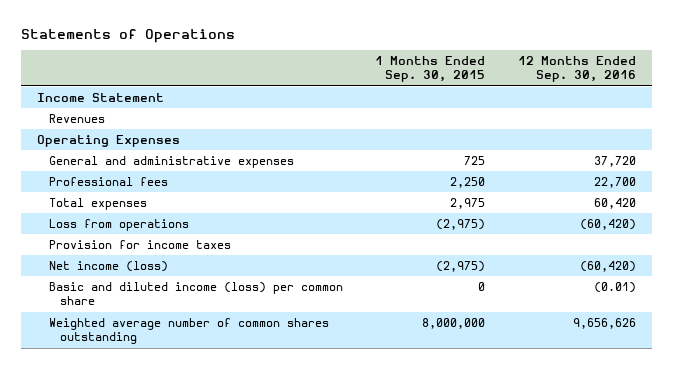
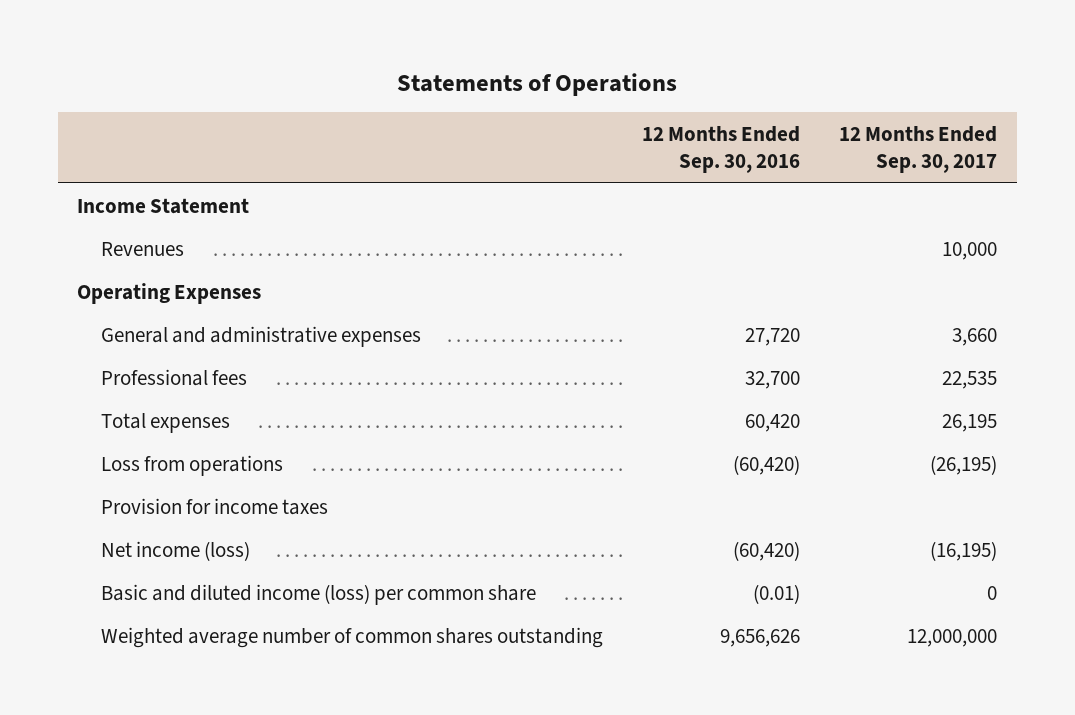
- | 1 Months Ended Sep. 30, 2015 | 12 Months Ended Sep. 30, 2016
+ | 12 Months Ended Sep. 30, 2016 | 12 Months Ended Sep. 30, 2017
- General and administrative expenses | 725 | 37,720
- Professional fees | 2,250 | 22,700
+ General and administrative expenses | 27,720 | 3,660
+ Professional fees | 32,700 | 22,535

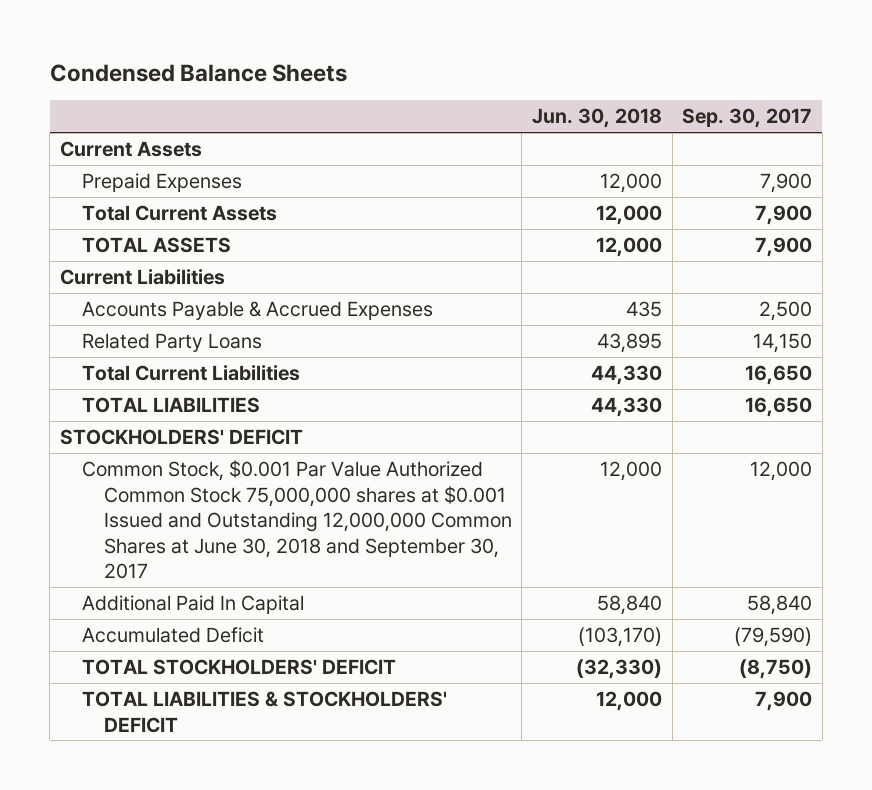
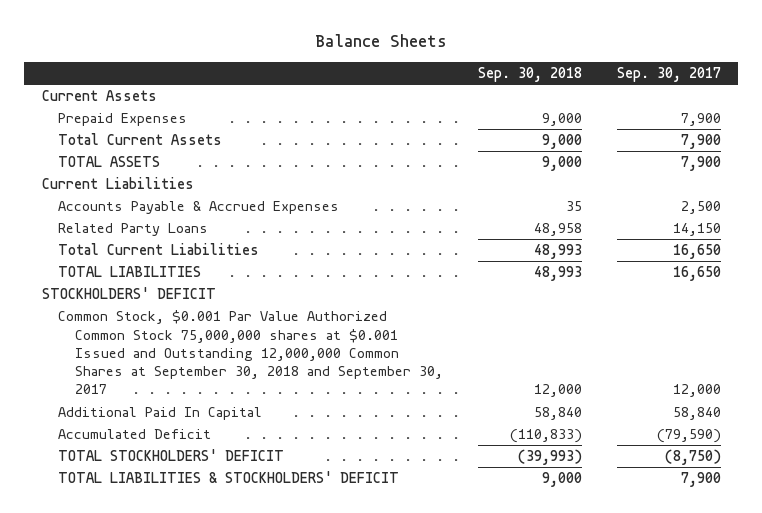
- Condensed Balance Sheets
+ Balance Sheets
- | Jun. 30, 2018 | Sep. 30, 2017
+ | Sep. 30, 2018 | Sep. 30, 2017
- Common Stock, $0.001 Par Value Authorized Common Stock 75,000,000 shares at $0.001 Issued and Outstanding 12,000,000 Common Shares at June 30, 2018 and September 30, 2017 | 12,000 | 12,000
+ Common Stock, $0.001 Par Value Authorized Common Stock 75,000,000 shares at $0.001 Issued and Outstanding 12,000,000 Common Shares at September 30, 2018 and September 30, 2017 | 12,000 | 12,000

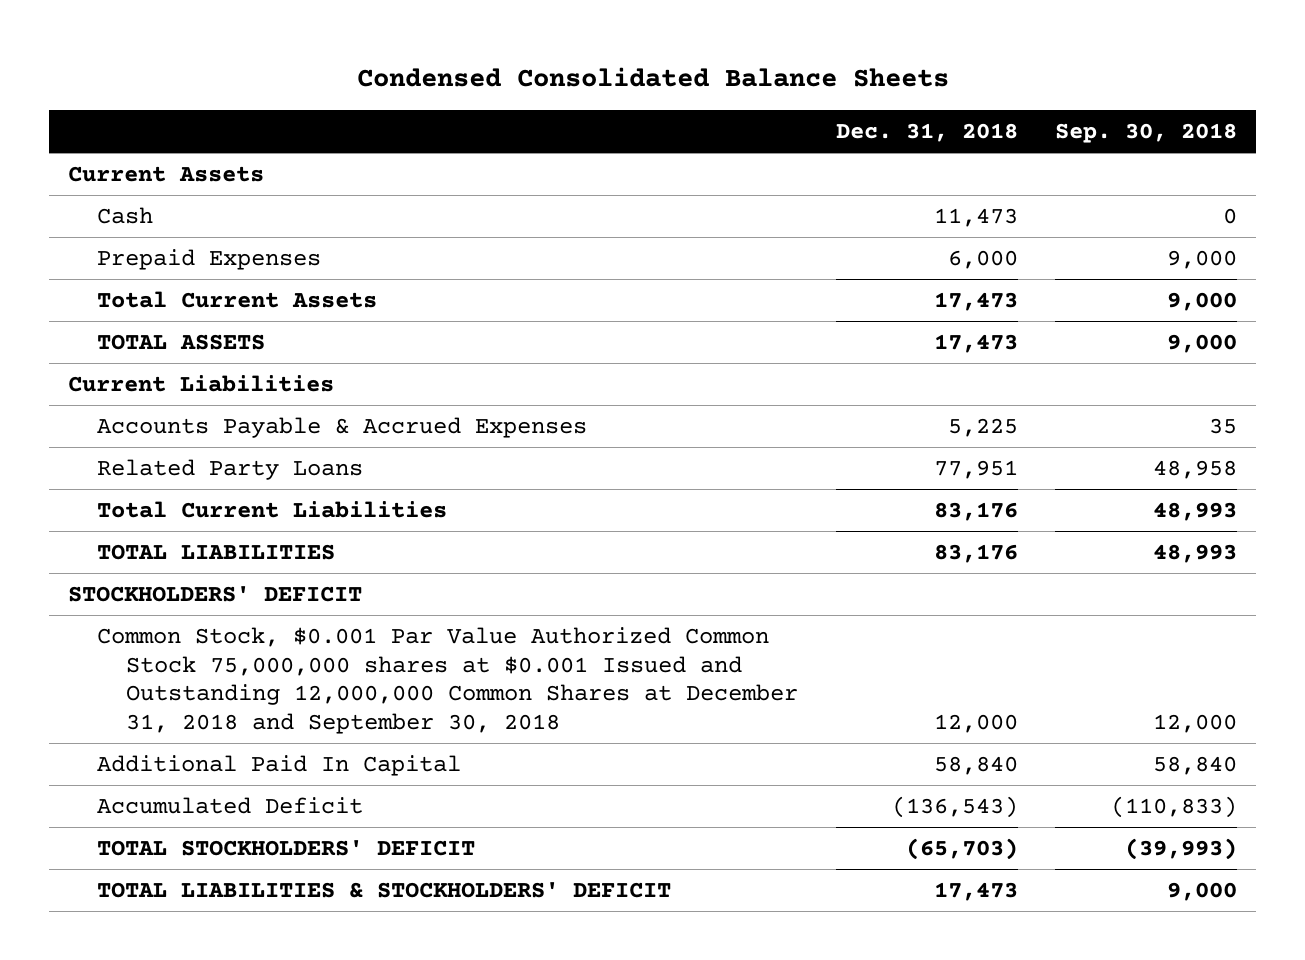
- Balance Sheets
+ Condensed Consolidated Balance Sheets
- | Sep. 30, 2018 | Sep. 30, 2017
+ | Dec. 31, 2018 | Sep. 30, 2018
+ Cash | 11,473 | 0
- Common Stock, $0.001 Par Value Authorized Common Stock 75,000,000 shares at $0.001 Issued and Outstanding 12,000,000 Common Shares at September 30, 2018 and September 30, 2017 | 12,000 | 12,000
+ Common Stock, $0.001 Par Value Authorized Common Stock 75,000,000 shares at $0.001 Issued and Outstanding 12,000,000 Common Shares at December 31, 2018 and September 30, 2018 | 12,000 | 12,000

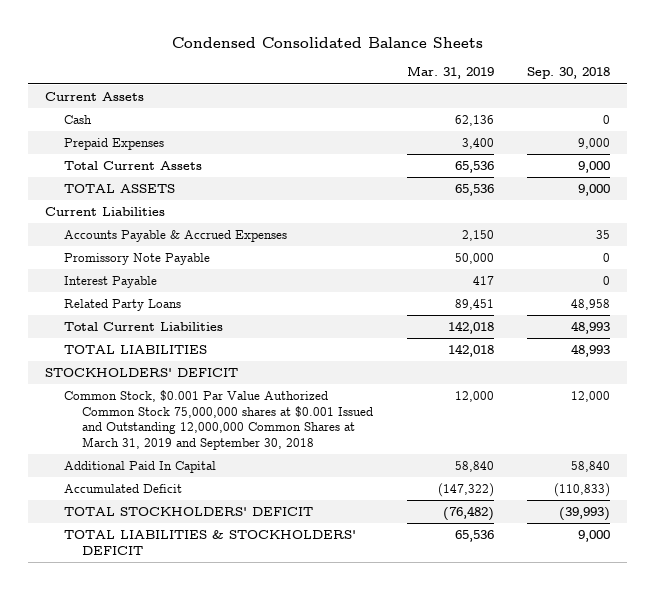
- | Dec. 31, 2018 | Sep. 30, 2018
+ | Mar. 31, 2019 | Sep. 30, 2018
+ Promissory Note Payable | 50,000 | 0
+ Interest Payable | 417 | 0
- Common Stock, $0.001 Par Value Authorized Common Stock 75,000,000 shares at $0.001 Issued and Outstanding 12,000,000 Common Shares at December 31, 2018 and September 30, 2018 | 12,000 | 12,000
+ Common Stock, $0.001 Par Value Authorized Common Stock 75,000,000 shares at $0.001 Issued and Outstanding 12,000,000 Common Shares at March 31, 2019 and September 30, 2018 | 12,000 | 12,000

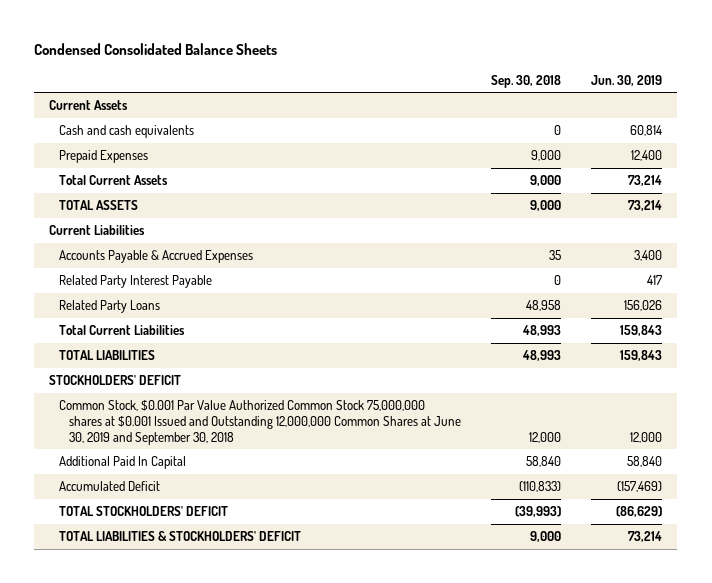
- | Mar. 31, 2019 | Sep. 30, 2018
+ | Sep. 30, 2018 | Jun. 30, 2019
- Cash | 62,136 | 0
+ Cash and cash equivalents | 0 | 60,814
- Promissory Note Payable | 50,000 | 0
- Interest Payable | 417 | 0
+ Related Party Interest Payable | 0 | 417
- Common Stock, $0.001 Par Value Authorized Common Stock 75,000,000 shares at $0.001 Issued and Outstanding 12,000,000 Common Shares at March 31, 2019 and September 30, 2018 | 12,000 | 12,000
+ Common Stock, $0.001 Par Value Authorized Common Stock 75,000,000 shares at $0.001 Issued and Outstanding 12,000,000 Common Shares at June 30, 2019 and September 30, 2018 | 12,000 | 12,000

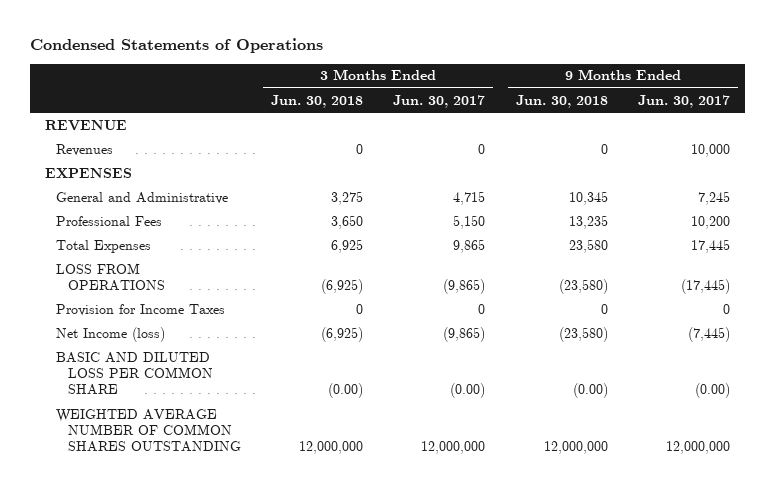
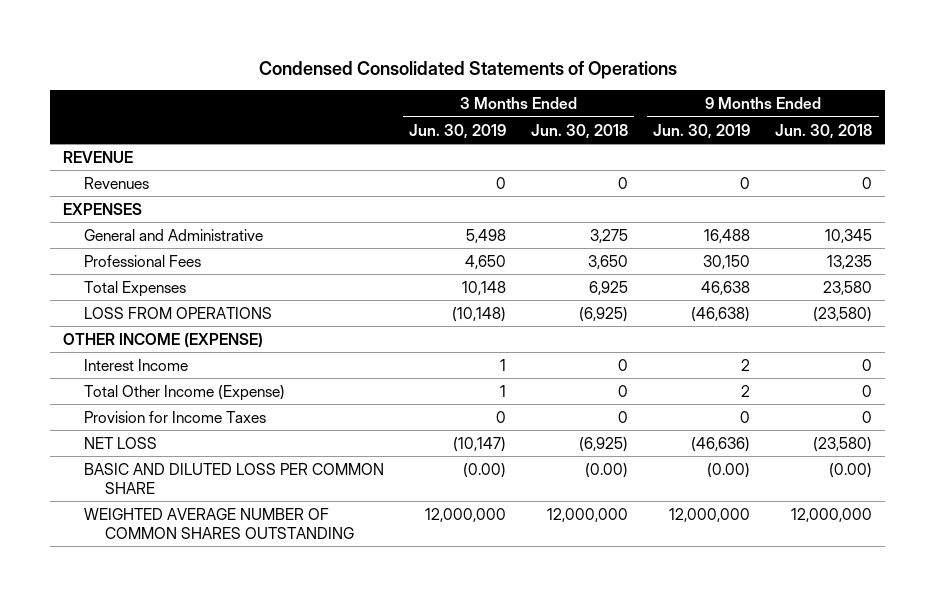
- Condensed Statements of Operations
+ Condensed Consolidated Statements of Operations
- | 3 Months Ended Jun. 30, 2018 | 3 Months Ended Jun. 30, 2017 | 9 Months Ended Jun. 30, 2018 | 9 Months Ended Jun. 30, 2017
+ | 3 Months Ended Jun. 30, 2019 | 3 Months Ended Jun. 30, 2018 | 9 Months Ended Jun. 30, 2019 | 9 Months Ended Jun. 30, 2018
+ OTHER INCOME (EXPENSE)
+ Interest Income | 1 | 0 | 2 | 0
+ Total Other Income (Expense) | 1 | 0 | 2 | 0
- Net Income (loss) | (6,925) | (9,865) | (23,580) | (7,445)
+ NET LOSS | (10,147) | (6,925) | (46,636) | (23,580)

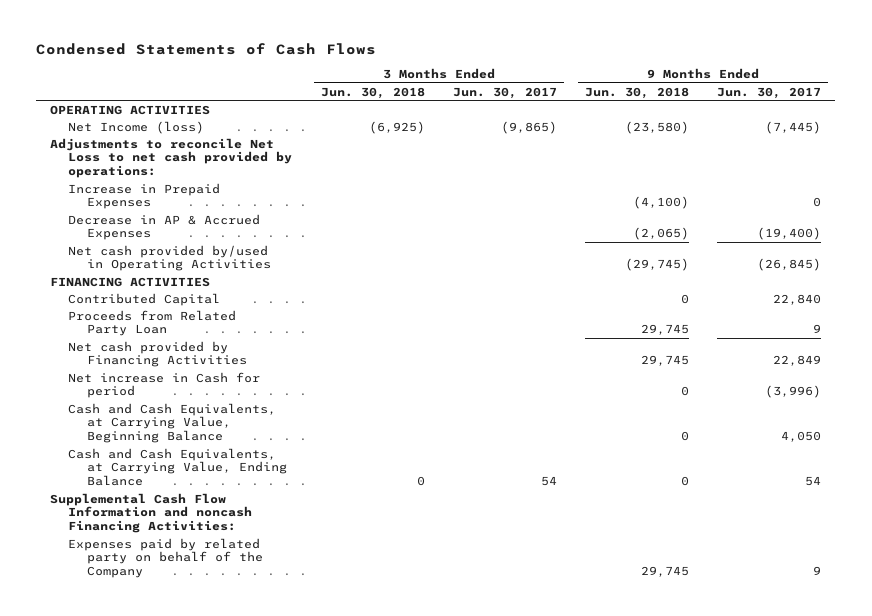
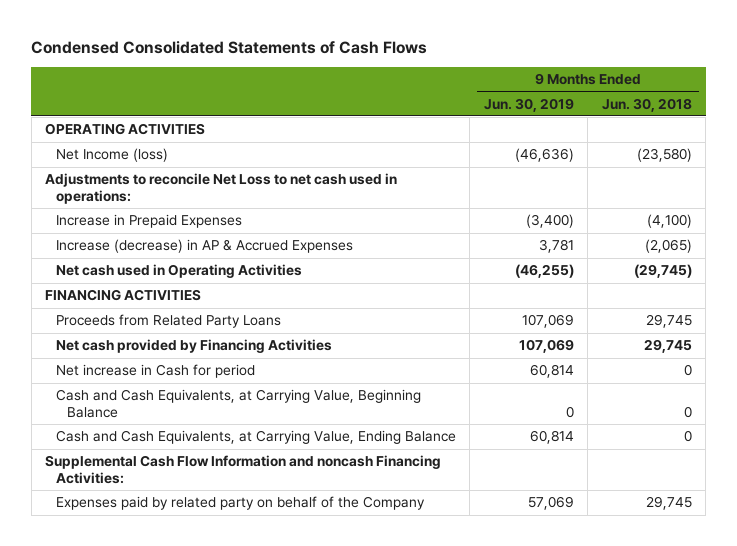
- Condensed Statements of Cash Flows
+ Condensed Consolidated Statements of Cash Flows
- | 3 Months Ended Jun. 30, 2018 | 3 Months Ended Jun. 30, 2017 | 9 Months Ended Jun. 30, 2018 | 9 Months Ended Jun. 30, 2017
+ | 9 Months Ended Jun. 30, 2019 | 9 Months Ended Jun. 30, 2018
- Adjustments to reconcile Net Loss to net cash provided by operations:
+ Adjustments to reconcile Net Loss to net cash used in operations:
- Decrease in AP & Accrued Expenses | | | (2,065) | (19,400)
- Net cash provided by/used in Operating Activities | | | (29,745) | (26,845)
+ Increase (decrease) in AP & Accrued Expenses | 3,781 | (2,065)
+ Net cash used in Operating Activities | (46,255) | (29,745)
- Contributed Capital | | | 0 | 22,840
- Proceeds from Related Party Loan | | | 29,745 | 9
+ Proceeds from Related Party Loans | 107,069 | 29,745

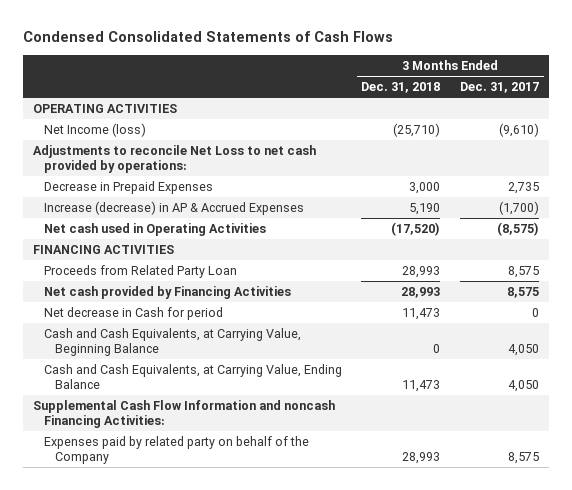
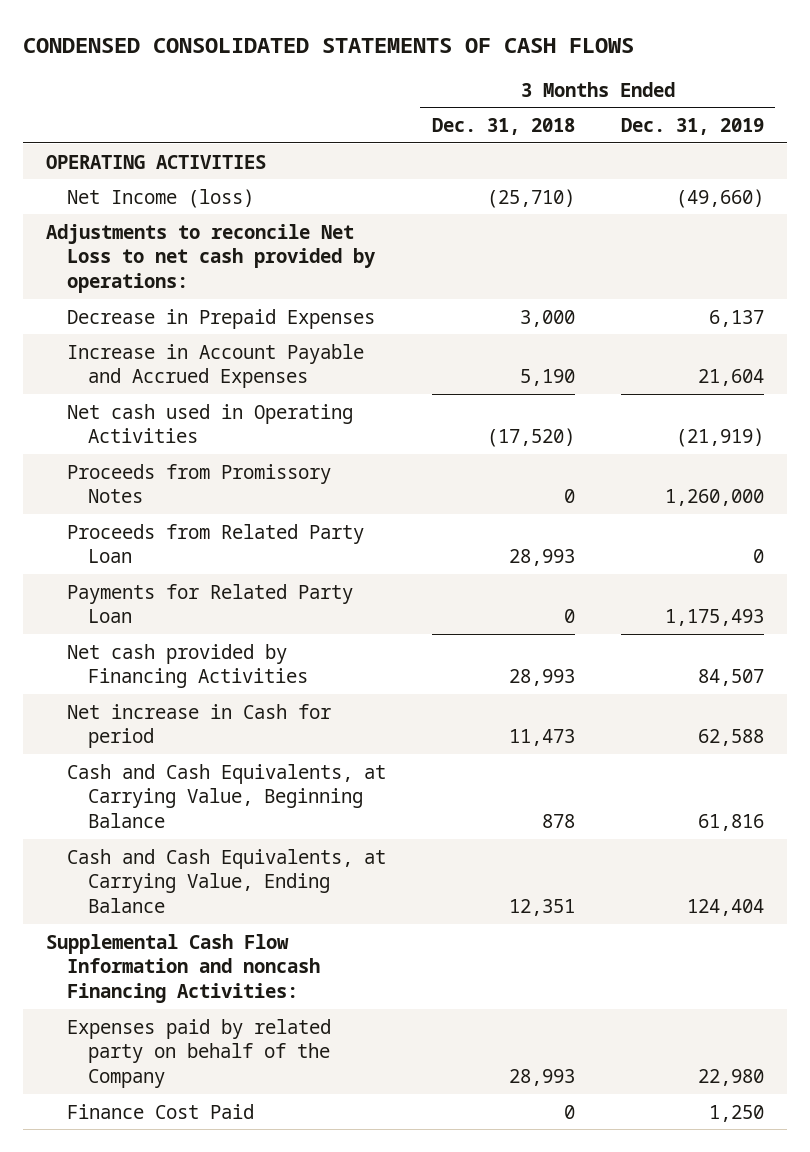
- Condensed Consolidated Statements of Cash Flows
+ CONDENSED CONSOLIDATED STATEMENTS OF CASH FLOWS
- | 3 Months Ended Dec. 31, 2018 | 3 Months Ended Dec. 31, 2017
+ | 3 Months Ended Dec. 31, 2018 | 3 Months Ended Dec. 31, 2019
- Increase (decrease) in AP & Accrued Expenses | 5,190 | (1,700)
+ Increase in Account Payable and Accrued Expenses | 5,190 | 21,604
- FINANCING ACTIVITIES
+ Proceeds from Promissory Notes | 0 | 1,260,000
+ Payments for Related Party Loan | 0 | 1,175,493
- Net decrease in Cash for period | 11,473 | 0
- Cash and Cash Equivalents, at Carrying Value, Beginning Balance | 0 | 4,050
- Cash and Cash Equivalents, at Carrying Value, Ending Balance | 11,473 | 4,050
+ Net increase in Cash for period | 11,473 | 62,588
+ Cash and Cash Equivalents, at Carrying Value, Beginning Balance | 878 | 61,816
+ Cash and Cash Equivalents, at Carrying Value, Ending Balance | 12,351 | 124,404
+ Finance Cost Paid | 0 | 1,250

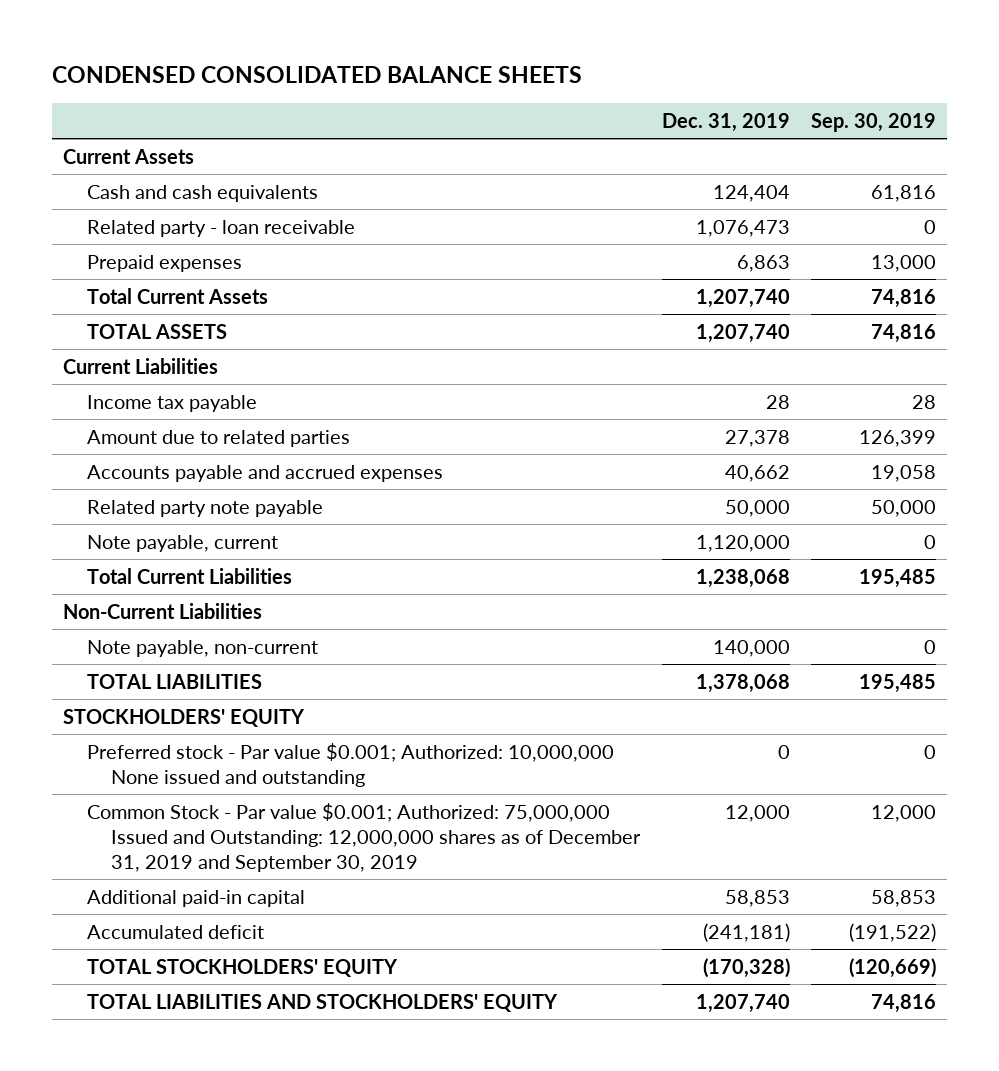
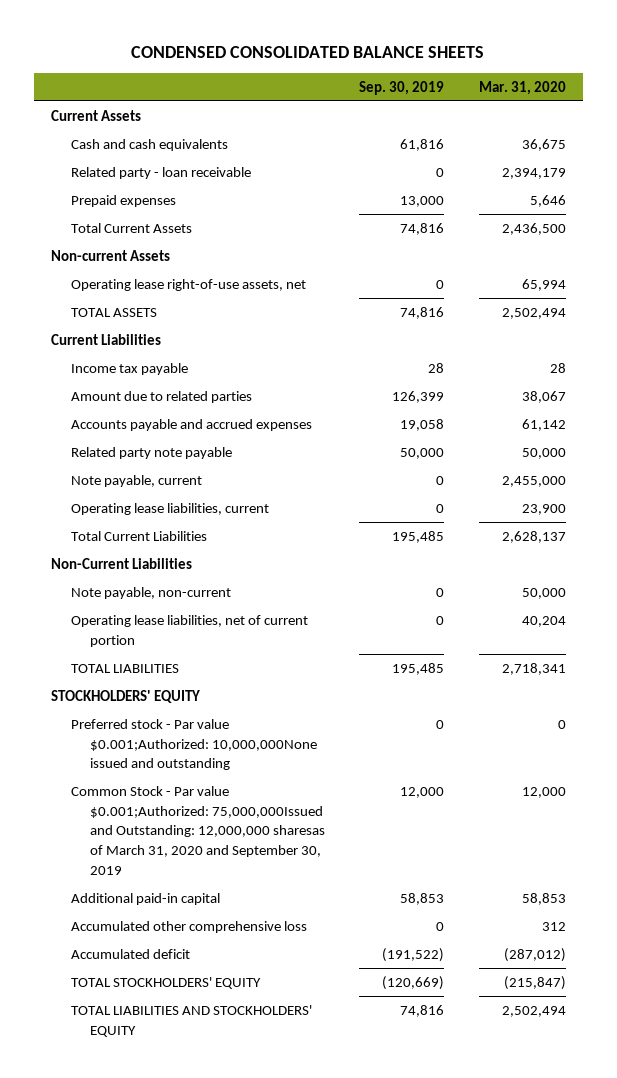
- | Dec. 31, 2019 | Sep. 30, 2019
+ | Sep. 30, 2019 | Mar. 31, 2020
+ Non-current Assets
+ Operating lease right-of-use assets, net | 0 | 65,994
+ Operating lease liabilities, current | 0 | 23,900
+ Operating lease liabilities, net of current portion | 0 | 40,204
- Preferred stock - Par value $0.001; Authorized: 10,000,000 None issued and outstanding | 0 | 0
- Common Stock - Par value $0.001; Authorized: 75,000,000 Issued and Outstanding: 12,000,000 shares as of December 31, 2019 and September 30, 2019 | 12,000 | 12,000
+ Preferred stock - Par value $0.001;Authorized: 10,000,000None issued and outstanding | 0 | 0
+ Common Stock - Par value $0.001;Authorized: 75,000,000Issued and Outstanding: 12,000,000 sharesas of March 31, 2020 and September 30, 2019 | 12,000 | 12,000
+ Accumulated other comprehensive loss | 0 | 312

